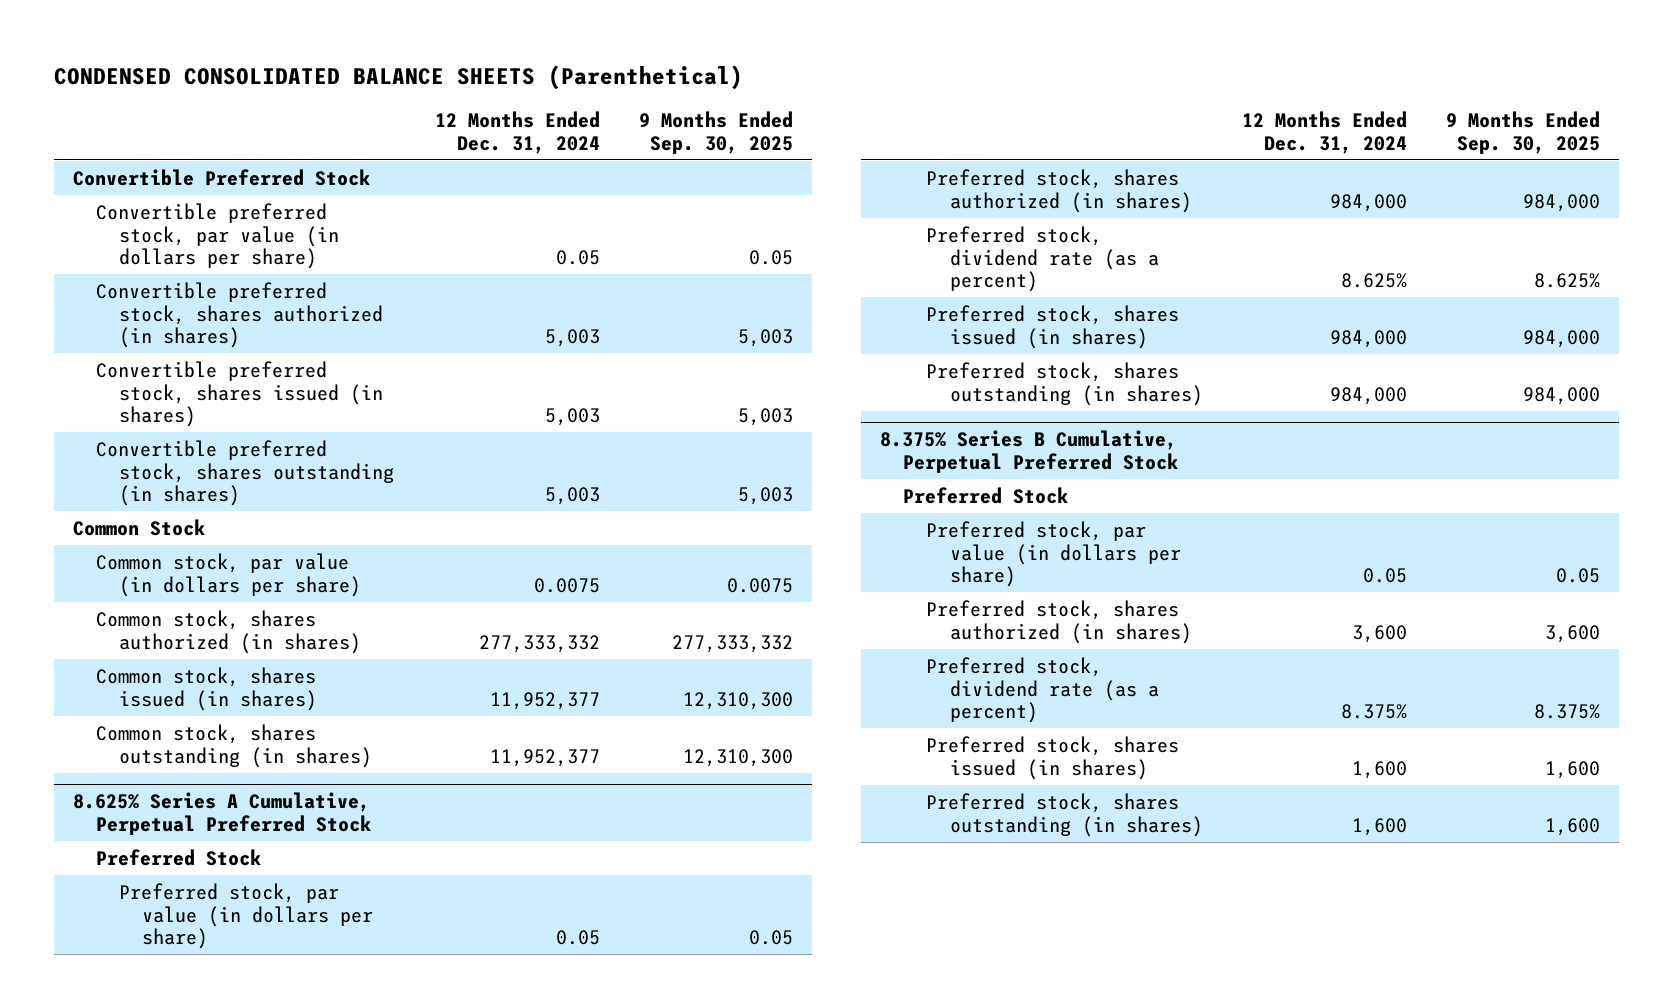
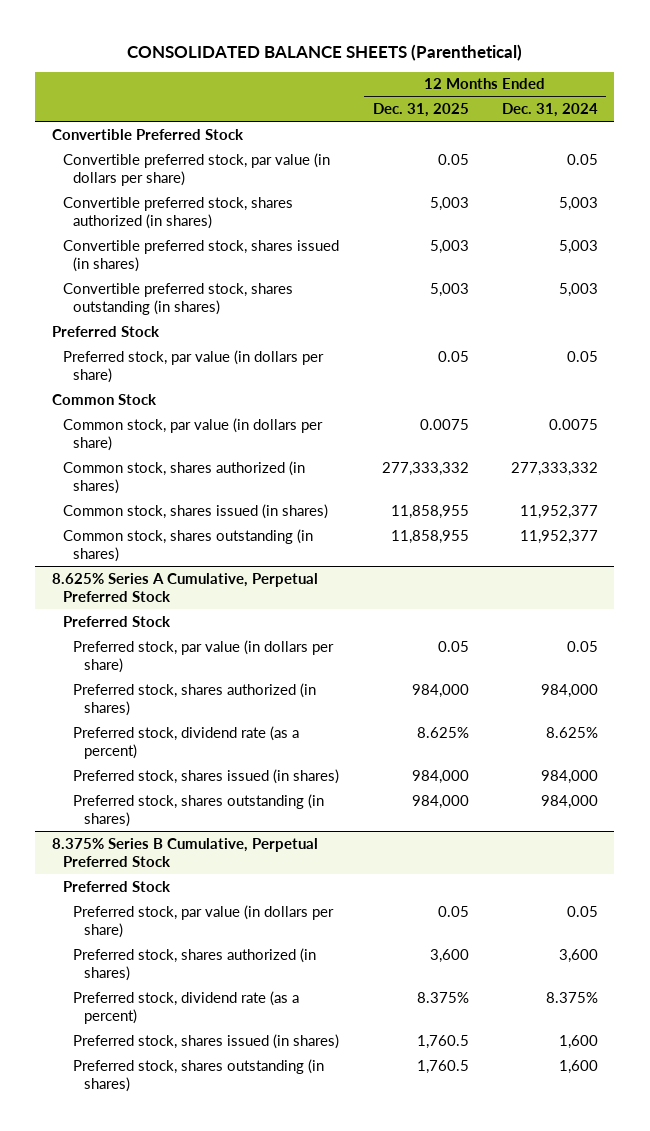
- CONDENSED CONSOLIDATED BALANCE SHEETS (Parenthetical)
+ CONSOLIDATED BALANCE SHEETS (Parenthetical)
- | 12 Months Ended Dec. 31, 2024 | 9 Months Ended Sep. 30, 2025
+ | 12 Months Ended Dec. 31, 2025 | 12 Months Ended Dec. 31, 2024
+ Preferred Stock
+ Preferred stock, par value (in dollars per share) | 0.05 | 0.05

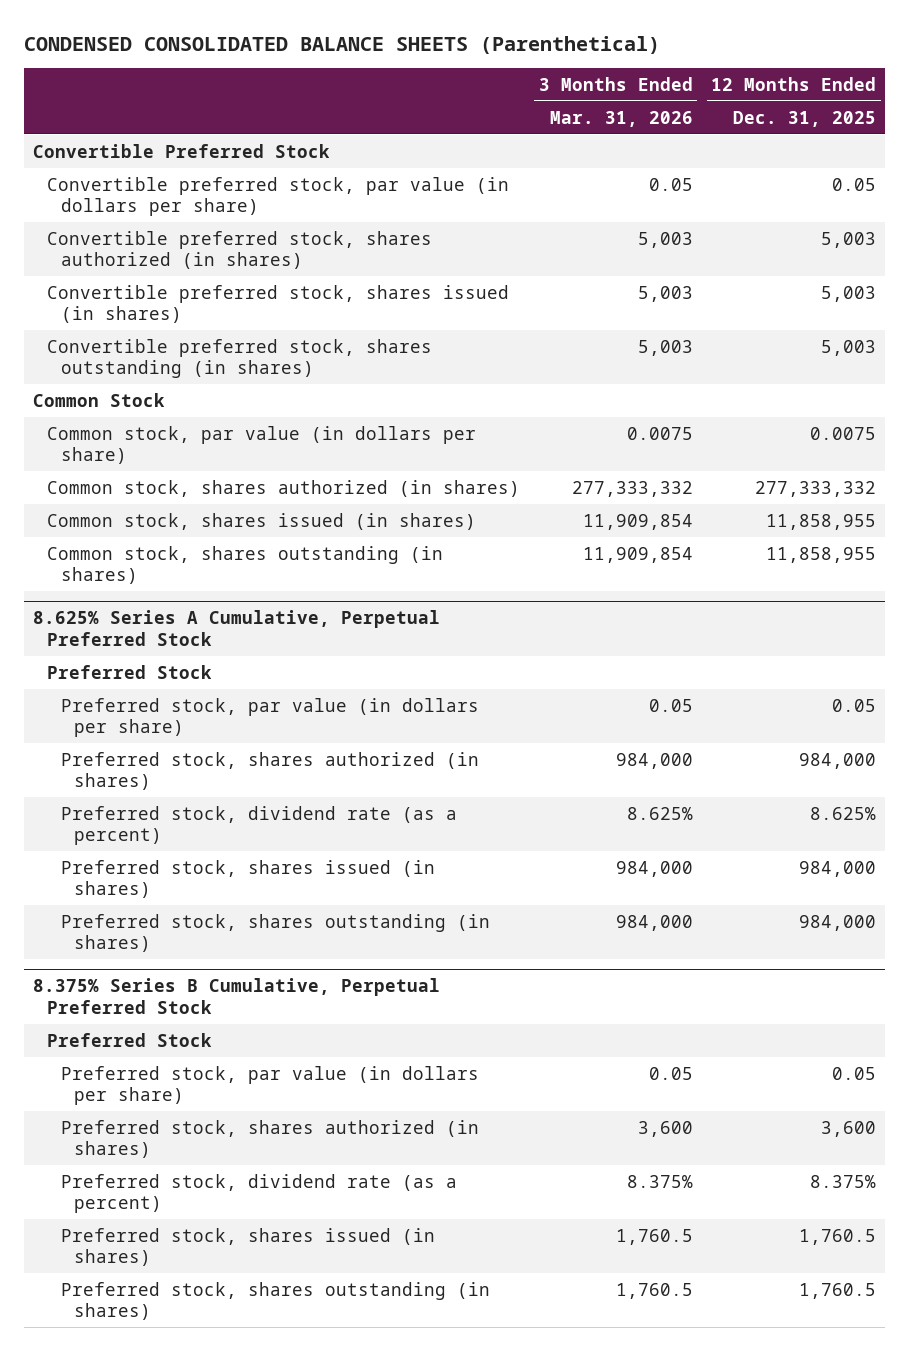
- CONSOLIDATED BALANCE SHEETS (Parenthetical)
+ CONDENSED CONSOLIDATED BALANCE SHEETS (Parenthetical)
- | 12 Months Ended Dec. 31, 2025 | 12 Months Ended Dec. 31, 2024
+ | 3 Months Ended Mar. 31, 2026 | 12 Months Ended Dec. 31, 2025
- Preferred Stock
- Preferred stock, par value (in dollars per share) | 0.05 | 0.05

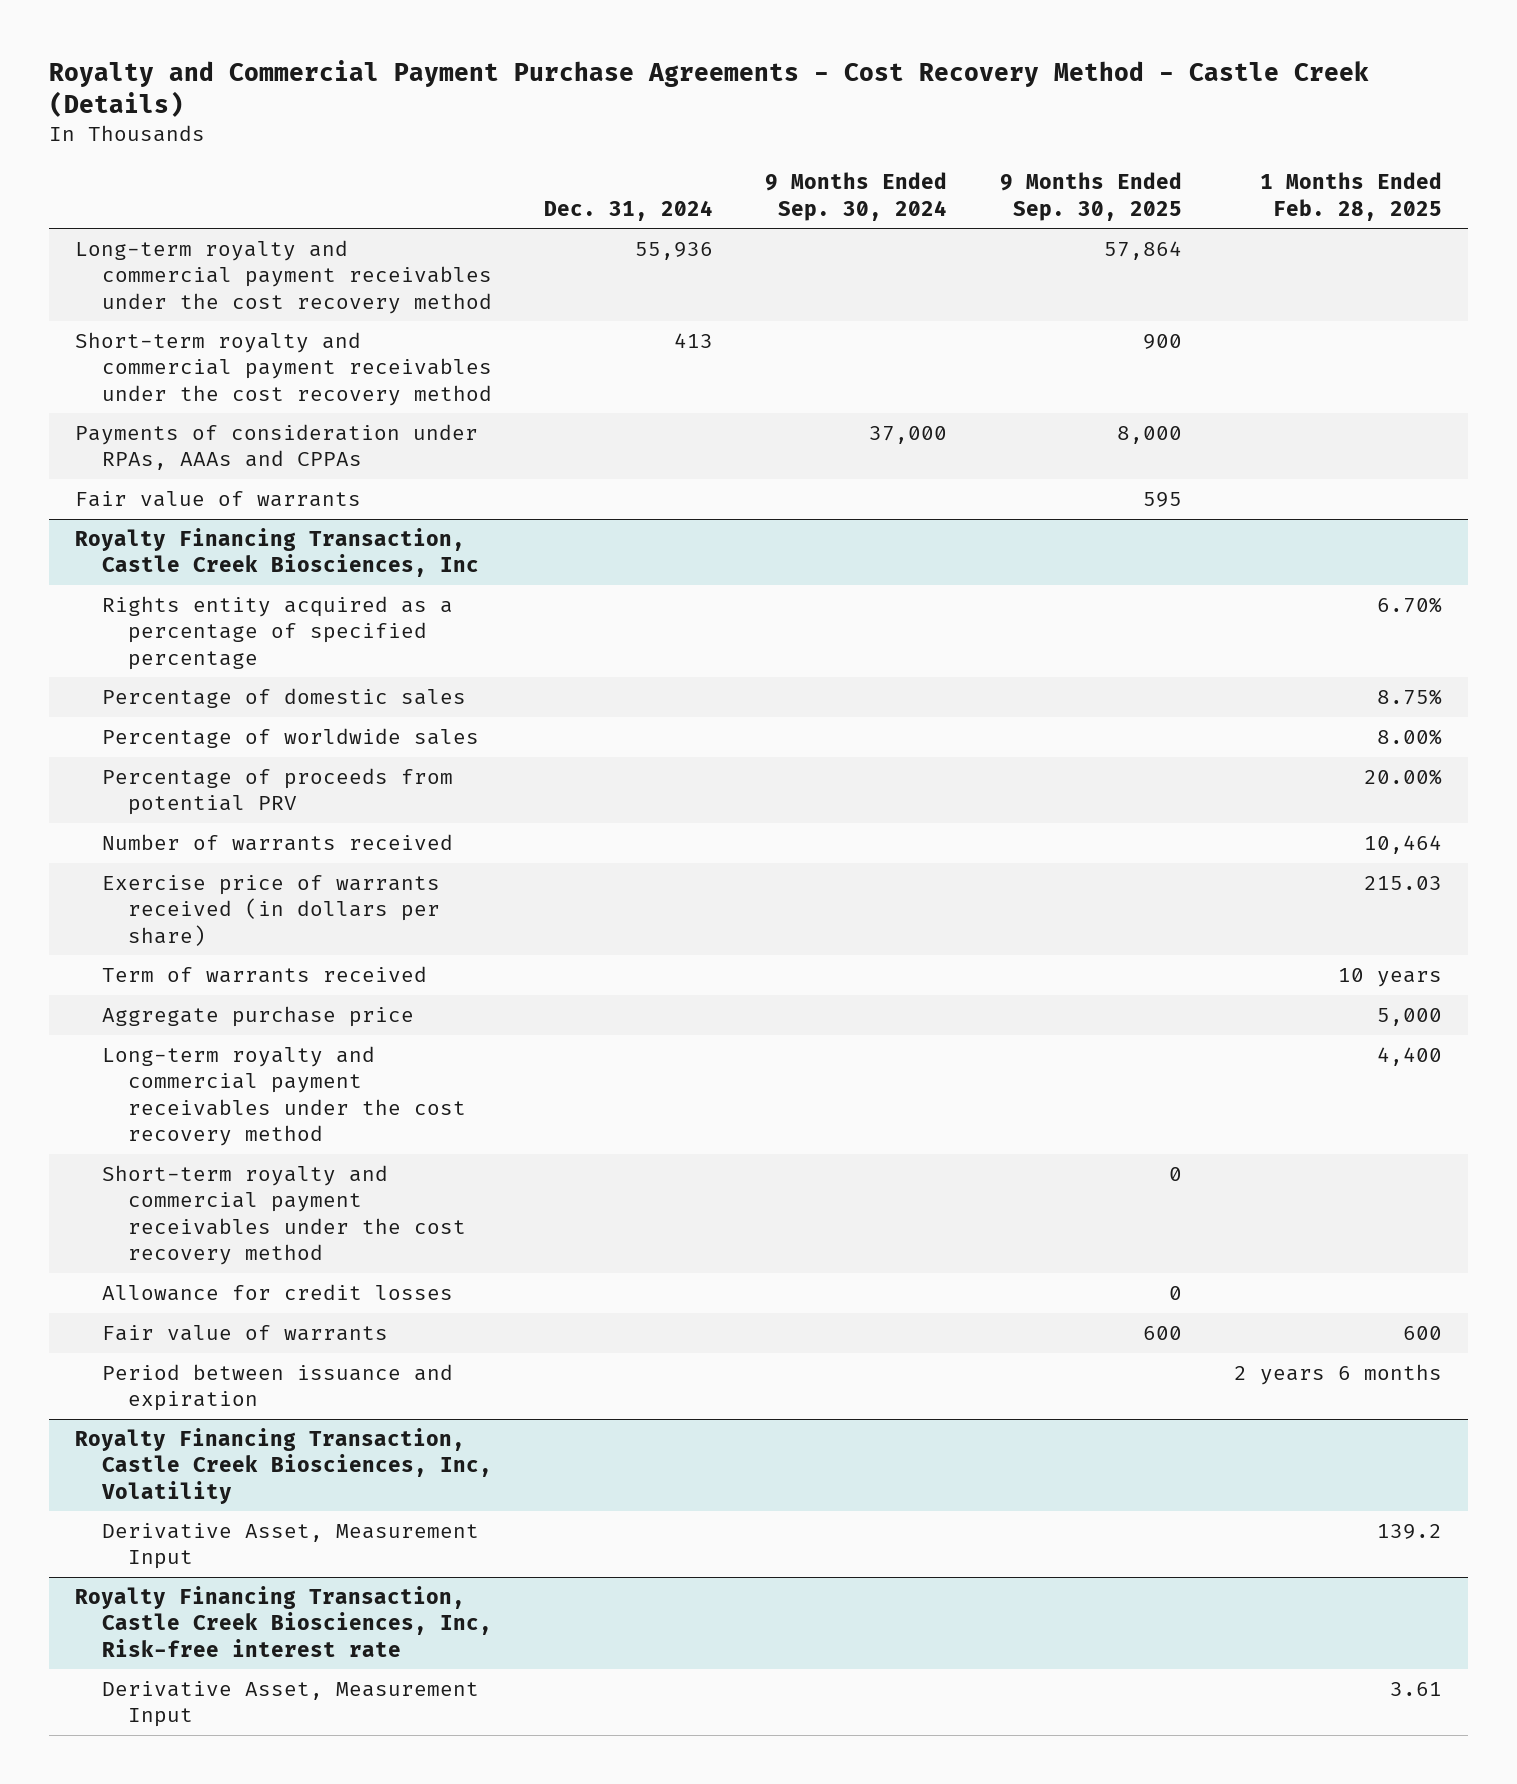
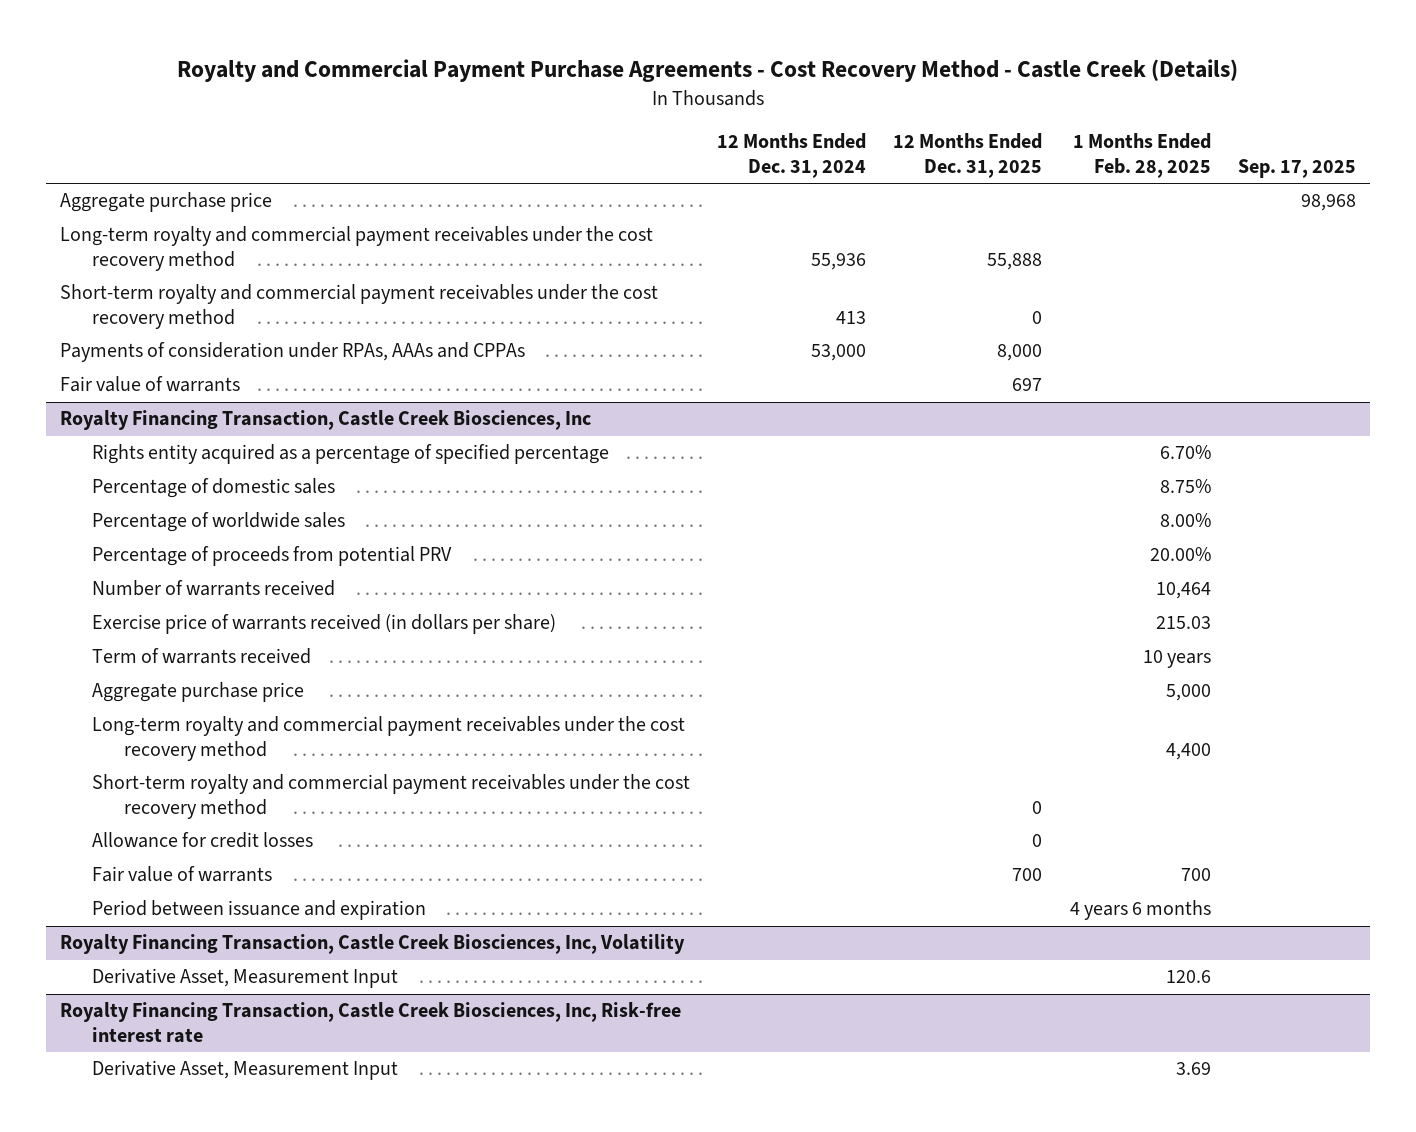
- | Dec. 31, 2024 | 9 Months Ended Sep. 30, 2024 | 9 Months Ended Sep. 30, 2025 | 1 Months Ended Feb. 28, 2025
+ | 12 Months Ended Dec. 31, 2024 | 12 Months Ended Dec. 31, 2025 | 1 Months Ended Feb. 28, 2025 | Sep. 17, 2025
+ Aggregate purchase price | | | | 98,968
@ Royalty Financing Transaction, Castle Creek Biosciences, Inc
- Fair value of warrants | | | 600 | 600
- Period between issuance and expiration | | | | 2 years 6 months
+ Fair value of warrants | | 700 | 700 |
+ Period between issuance and expiration | | | 4 years 6 months |
@ Royalty Financing Transaction, Castle Creek Biosciences, Inc, Volatility
- Derivative Asset, Measurement Input | | | | 139.2
+ Derivative Asset, Measurement Input | | | 120.6 |
@ Royalty Financing Transaction, Castle Creek Biosciences, Inc, Risk-free interest rate
- Derivative Asset, Measurement Input | | | | 3.61
+ Derivative Asset, Measurement Input | | | 3.69 |

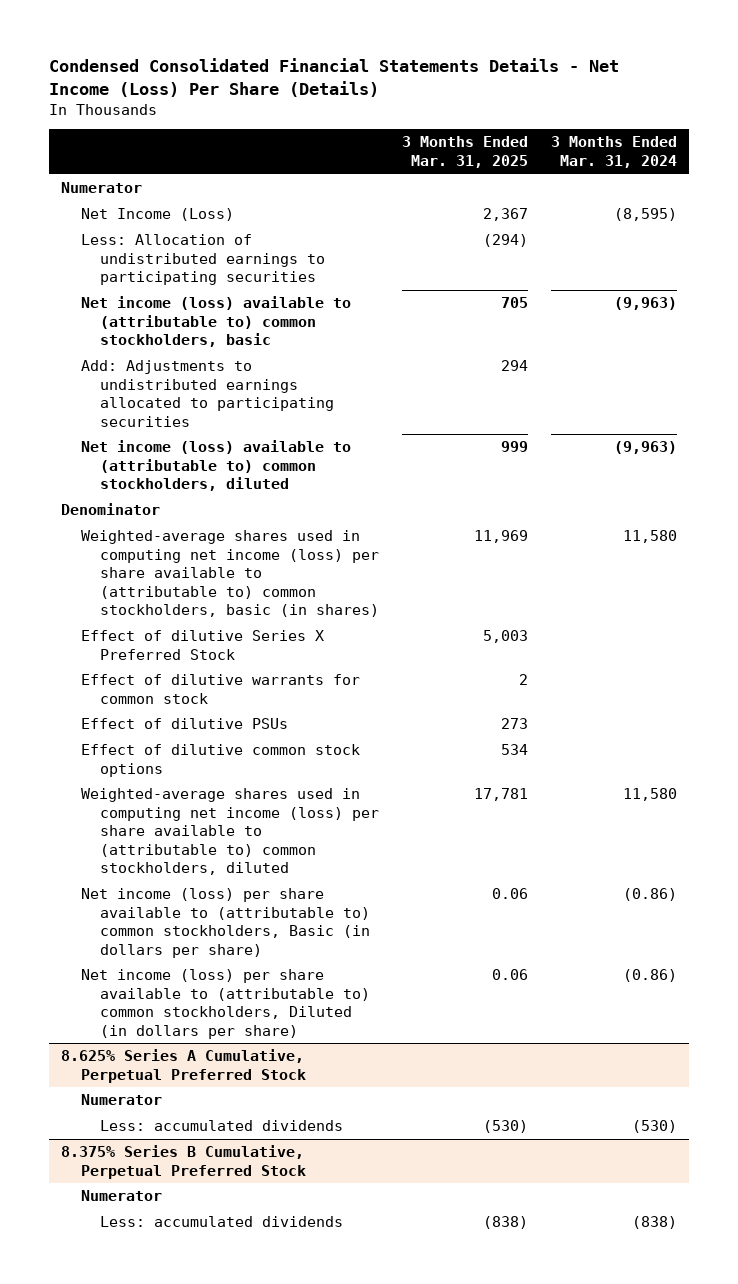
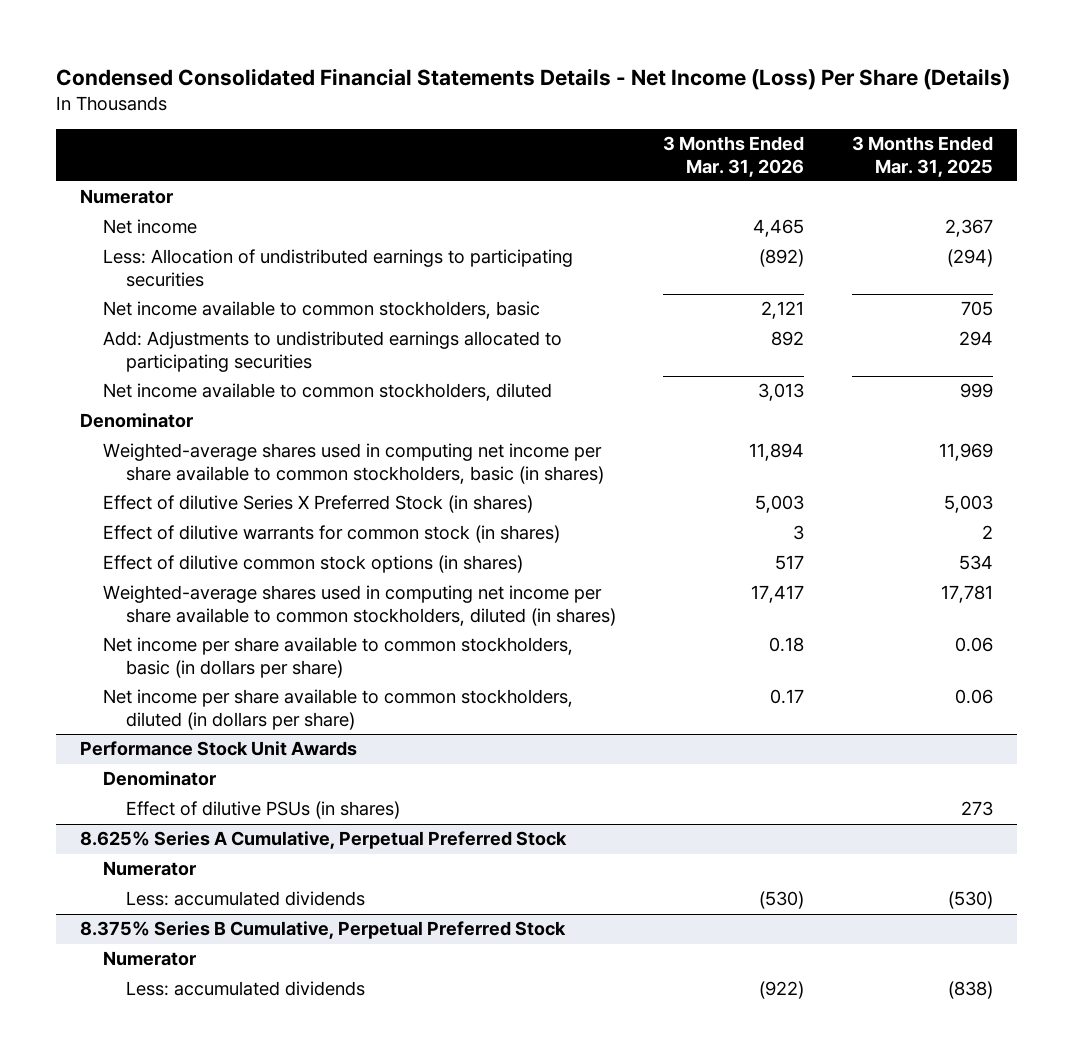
- | 3 Months Ended Mar. 31, 2025 | 3 Months Ended Mar. 31, 2024
+ | 3 Months Ended Mar. 31, 2026 | 3 Months Ended Mar. 31, 2025
- Net Income (Loss) | 2,367 | (8,595)
+ Net income | 4,465 | 2,367
- Net income (loss) available to (attributable to) common stockholders, basic | 705 | (9,963)
+ Net income available to common stockholders, basic | 2,121 | 705
- Net income (loss) available to (attributable to) common stockholders, diluted | 999 | (9,963)
+ Net income available to common stockholders, diluted | 3,013 | 999
- Weighted-average shares used in computing net income (loss) per share available to (attributable to) common stockholders, basic (in shares) | 11,969 | 11,580
- Effect of dilutive Series X Preferred Stock | 5,003 |
- Effect of dilutive warrants for common stock | 2 |
- Effect of dilutive PSUs | 273 |
- Effect of dilutive common stock options | 534 |
- Weighted-average shares used in computing net income (loss) per share available to (attributable to) common stockholders, diluted | 17,781 | 11,580
- Net income (loss) per share available to (attributable to) common stockholders, Basic (in dollars per share) | 0.06 | (0.86)
- Net income (loss) per share available to (attributable to) common stockholders, Diluted (in dollars per share) | 0.06 | (0.86)
+ Weighted-average shares used in computing net income per share available to common stockholders, basic (in shares) | 11,894 | 11,969
+ Effect of dilutive Series X Preferred Stock (in shares) | 5,003 | 5,003
+ Effect of dilutive warrants for common stock (in shares) | 3 | 2
+ Effect of dilutive common stock options (in shares) | 517 | 534
+ Weighted-average shares used in computing net income per share available to common stockholders, diluted (in shares) | 17,417 | 17,781
+ Net income per share available to common stockholders, basic (in dollars per share) | 0.18 | 0.06
+ Net income per share available to common stockholders, diluted (in dollars per share) | 0.17 | 0.06
+ Performance Stock Unit Awards
+ Denominator
+ Effect of dilutive PSUs (in shares) | | 273

